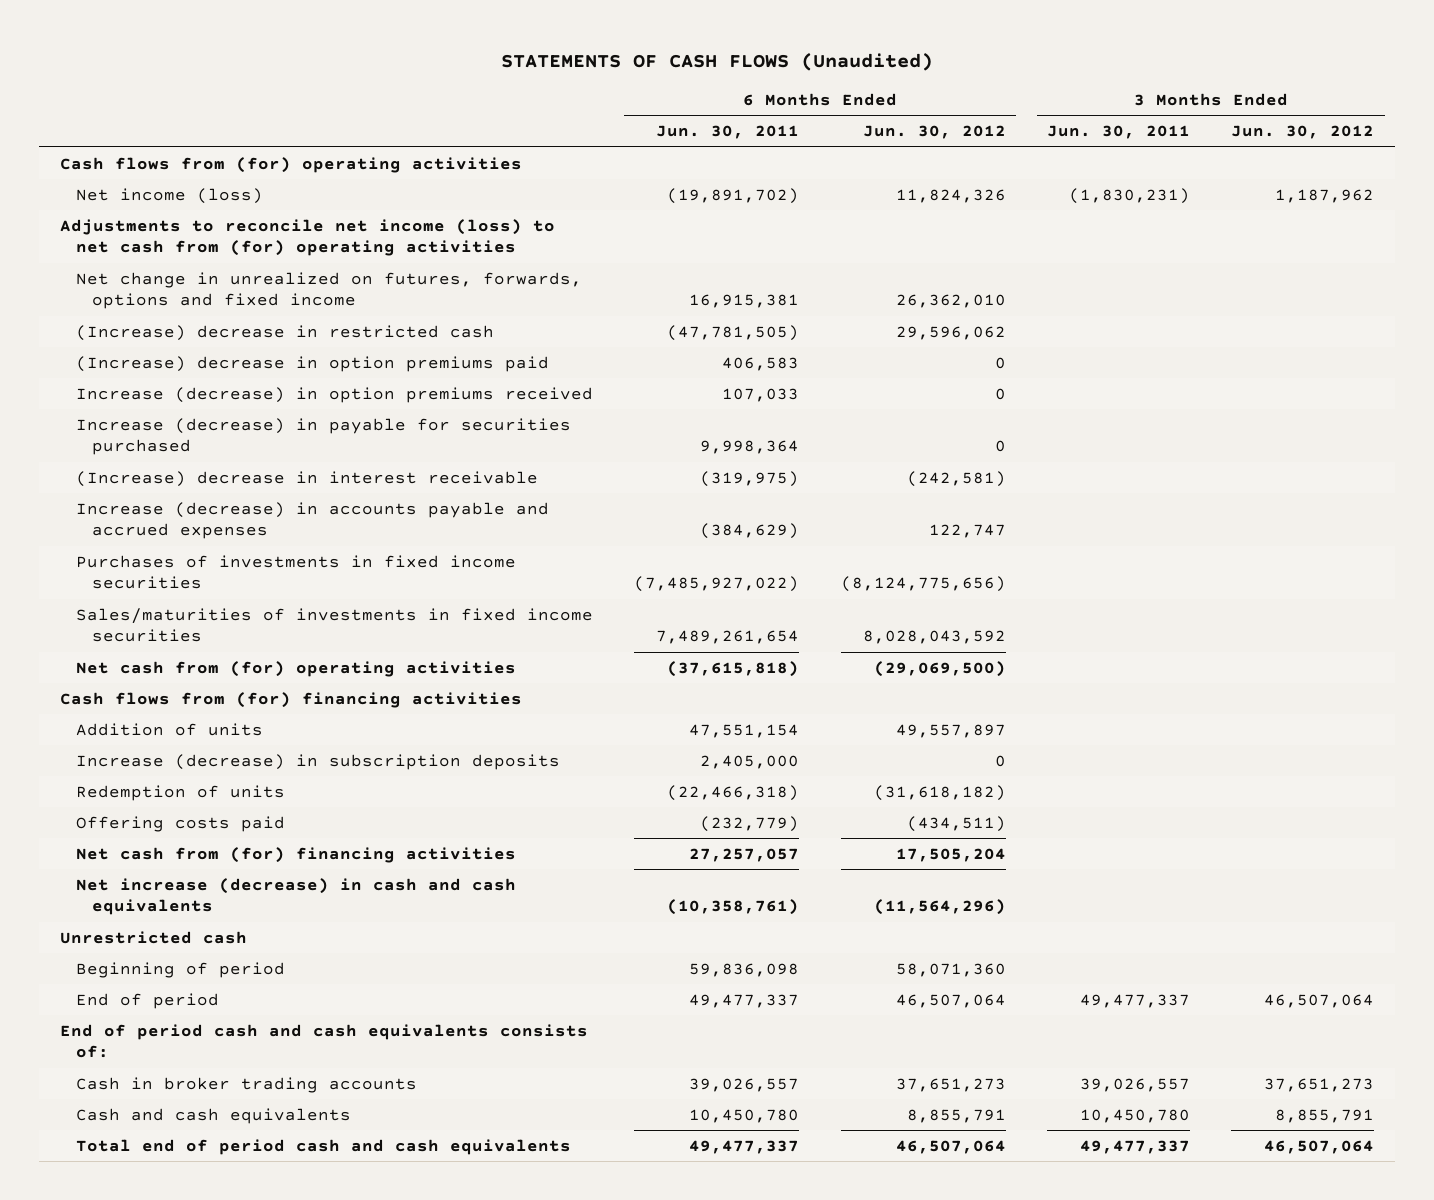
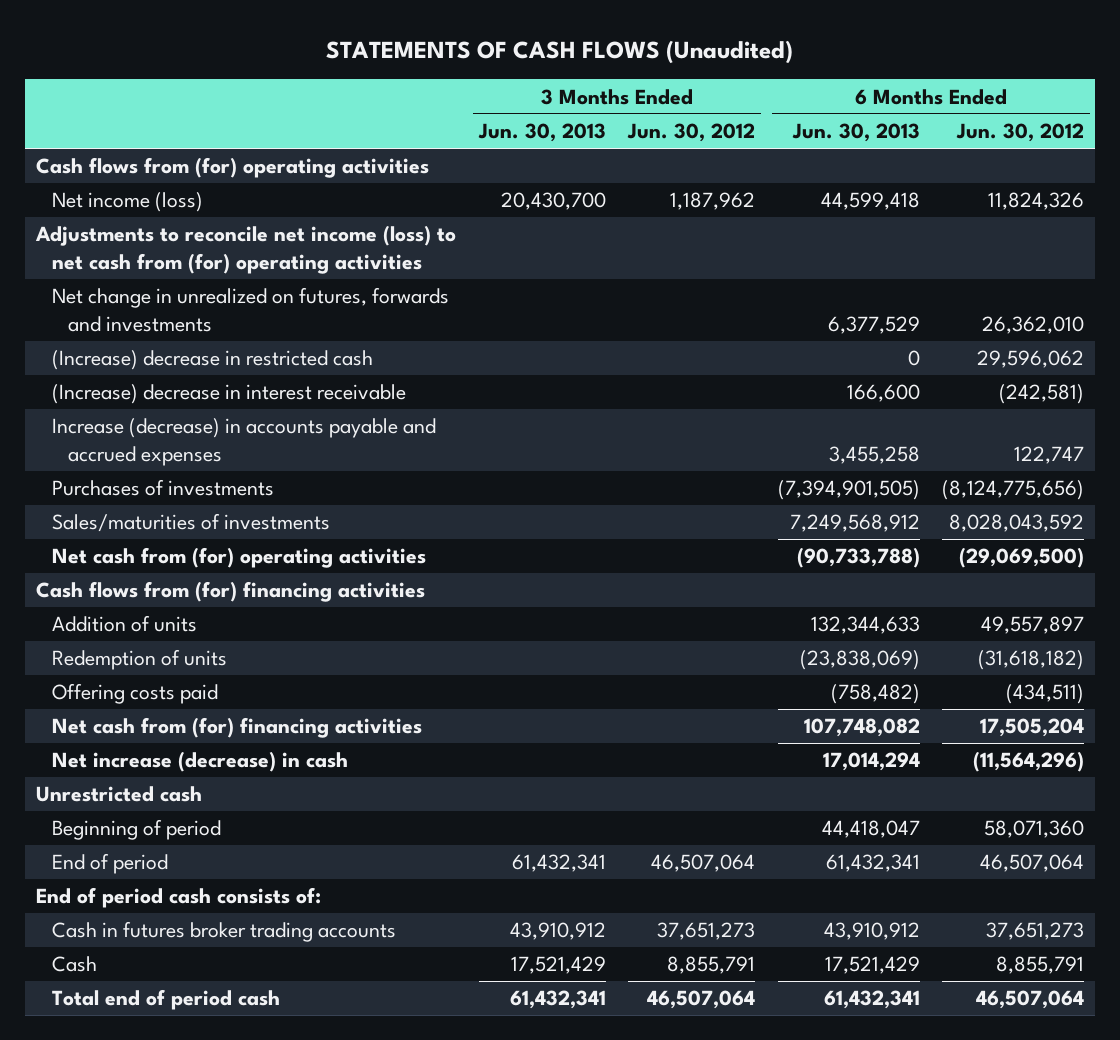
- | 6 Months Ended Jun. 30, 2011 | 6 Months Ended Jun. 30, 2012 | 3 Months Ended Jun. 30, 2011 | 3 Months Ended Jun. 30, 2012
+ | 3 Months Ended Jun. 30, 2013 | 3 Months Ended Jun. 30, 2012 | 6 Months Ended Jun. 30, 2013 | 6 Months Ended Jun. 30, 2012
- Net change in unrealized on futures, forwards, options and fixed income | 16,915,381 | 26,362,010 | |
+ Net change in unrealized on futures, forwards and investments | | | 6,377,529 | 26,362,010
- (Increase) decrease in option premiums paid | 406,583 | 0 | |
- Increase (decrease) in option premiums received | 107,033 | 0 | |
- Increase (decrease) in payable for securities purchased | 9,998,364 | 0 | |
- Purchases of investments in fixed income securities | (7,485,927,022) | (8,124,775,656) | |
- Sales/maturities of investments in fixed income securities | 7,489,261,654 | 8,028,043,592 | |
+ Purchases of investments | | | (7,394,901,505) | (8,124,775,656)
+ Sales/maturities of investments | | | 7,249,568,912 | 8,028,043,592
- Increase (decrease) in subscription deposits | 2,405,000 | 0 | |
- Net increase (decrease) in cash and cash equivalents | (10,358,761) | (11,564,296) | |
+ Net increase (decrease) in cash | | | 17,014,294 | (11,564,296)
- End of period cash and cash equivalents consists of:
- Cash in broker trading accounts | 39,026,557 | 37,651,273 | 39,026,557 | 37,651,273
- Cash and cash equivalents | 10,450,780 | 8,855,791 | 10,450,780 | 8,855,791
- Total end of period cash and cash equivalents | 49,477,337 | 46,507,064 | 49,477,337 | 46,507,064
+ End of period cash consists of:
+ Cash in futures broker trading accounts | 43,910,912 | 37,651,273 | 43,910,912 | 37,651,273
+ Cash | 17,521,429 | 8,855,791 | 17,521,429 | 8,855,791
+ Total end of period cash | 61,432,341 | 46,507,064 | 61,432,341 | 46,507,064

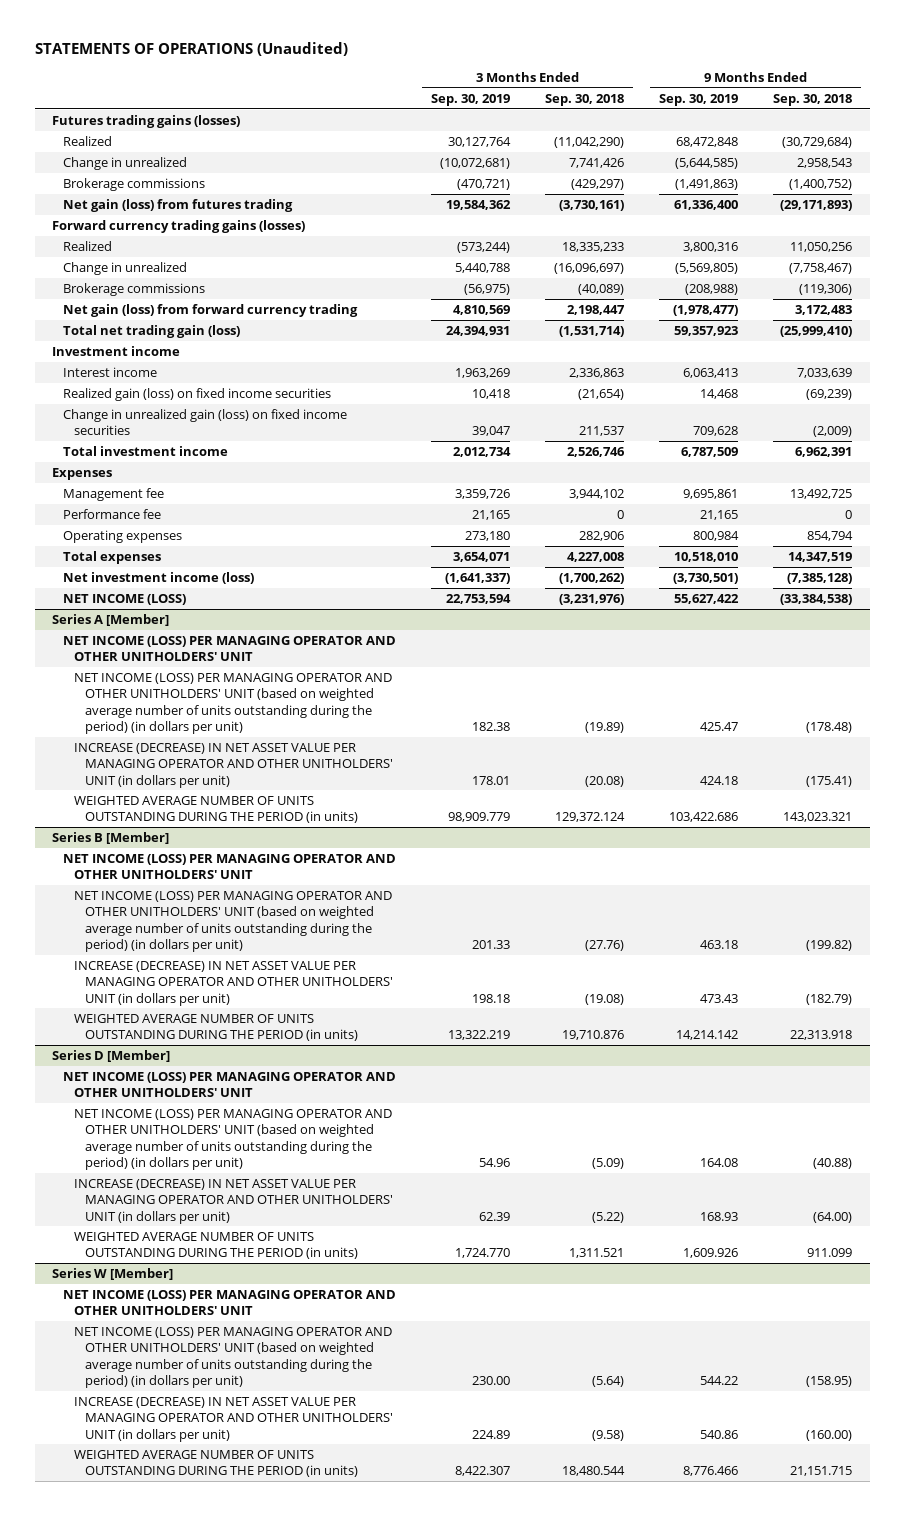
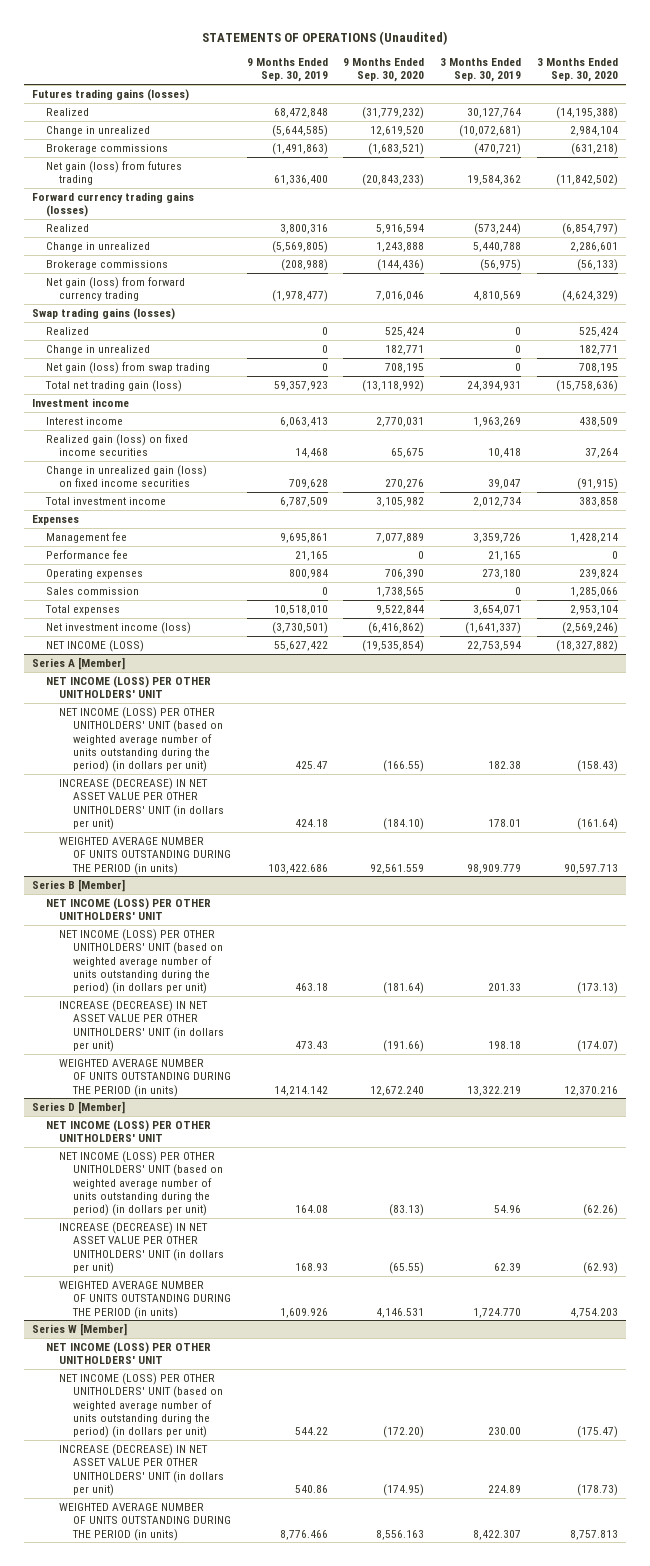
- | 3 Months Ended Sep. 30, 2019 | 3 Months Ended Sep. 30, 2018 | 9 Months Ended Sep. 30, 2019 | 9 Months Ended Sep. 30, 2018
+ | 9 Months Ended Sep. 30, 2019 | 9 Months Ended Sep. 30, 2020 | 3 Months Ended Sep. 30, 2019 | 3 Months Ended Sep. 30, 2020
+ Swap trading gains (losses)
+ Realized | 0 | 525,424 | 0 | 525,424
+ Change in unrealized | 0 | 182,771 | 0 | 182,771
+ Net gain (loss) from swap trading | 0 | 708,195 | 0 | 708,195
+ Sales commission | 0 | 1,738,565 | 0 | 1,285,066
@ Series A [Member]
- NET INCOME (LOSS) PER MANAGING OPERATOR AND OTHER UNITHOLDERS' UNIT
- NET INCOME (LOSS) PER MANAGING OPERATOR AND OTHER UNITHOLDERS' UNIT (based on weighted average number of units outstanding during the period) (in dollars per unit) | 182.38 | (19.89) | 425.47 | (178.48)
- INCREASE (DECREASE) IN NET ASSET VALUE PER MANAGING OPERATOR AND OTHER UNITHOLDERS' UNIT (in dollars per unit) | 178.01 | (20.08) | 424.18 | (175.41)
+ NET INCOME (LOSS) PER OTHER UNITHOLDERS' UNIT
+ NET INCOME (LOSS) PER OTHER UNITHOLDERS' UNIT (based on weighted average number of units outstanding during the period) (in dollars per unit) | 425.47 | (166.55) | 182.38 | (158.43)
+ INCREASE (DECREASE) IN NET ASSET VALUE PER OTHER UNITHOLDERS' UNIT (in dollars per unit) | 424.18 | (184.10) | 178.01 | (161.64)
@ Series B [Member]
- NET INCOME (LOSS) PER MANAGING OPERATOR AND OTHER UNITHOLDERS' UNIT
- NET INCOME (LOSS) PER MANAGING OPERATOR AND OTHER UNITHOLDERS' UNIT (based on weighted average number of units outstanding during the period) (in dollars per unit) | 201.33 | (27.76) | 463.18 | (199.82)
- INCREASE (DECREASE) IN NET ASSET VALUE PER MANAGING OPERATOR AND OTHER UNITHOLDERS' UNIT (in dollars per unit) | 198.18 | (19.08) | 473.43 | (182.79)
+ NET INCOME (LOSS) PER OTHER UNITHOLDERS' UNIT
+ NET INCOME (LOSS) PER OTHER UNITHOLDERS' UNIT (based on weighted average number of units outstanding during the period) (in dollars per unit) | 463.18 | (181.64) | 201.33 | (173.13)
+ INCREASE (DECREASE) IN NET ASSET VALUE PER OTHER UNITHOLDERS' UNIT (in dollars per unit) | 473.43 | (191.66) | 198.18 | (174.07)
@ Series D [Member]
- NET INCOME (LOSS) PER MANAGING OPERATOR AND OTHER UNITHOLDERS' UNIT
- NET INCOME (LOSS) PER MANAGING OPERATOR AND OTHER UNITHOLDERS' UNIT (based on weighted average number of units outstanding during the period) (in dollars per unit) | 54.96 | (5.09) | 164.08 | (40.88)
- INCREASE (DECREASE) IN NET ASSET VALUE PER MANAGING OPERATOR AND OTHER UNITHOLDERS' UNIT (in dollars per unit) | 62.39 | (5.22) | 168.93 | (64.00)
+ NET INCOME (LOSS) PER OTHER UNITHOLDERS' UNIT
+ NET INCOME (LOSS) PER OTHER UNITHOLDERS' UNIT (based on weighted average number of units outstanding during the period) (in dollars per unit) | 164.08 | (83.13) | 54.96 | (62.26)
+ INCREASE (DECREASE) IN NET ASSET VALUE PER OTHER UNITHOLDERS' UNIT (in dollars per unit) | 168.93 | (65.55) | 62.39 | (62.93)
@ Series W [Member]
- NET INCOME (LOSS) PER MANAGING OPERATOR AND OTHER UNITHOLDERS' UNIT
- NET INCOME (LOSS) PER MANAGING OPERATOR AND OTHER UNITHOLDERS' UNIT (based on weighted average number of units outstanding during the period) (in dollars per unit) | 230.00 | (5.64) | 544.22 | (158.95)
- INCREASE (DECREASE) IN NET ASSET VALUE PER MANAGING OPERATOR AND OTHER UNITHOLDERS' UNIT (in dollars per unit) | 224.89 | (9.58) | 540.86 | (160.00)
+ NET INCOME (LOSS) PER OTHER UNITHOLDERS' UNIT
+ NET INCOME (LOSS) PER OTHER UNITHOLDERS' UNIT (based on weighted average number of units outstanding during the period) (in dollars per unit) | 544.22 | (172.20) | 230.00 | (175.47)
+ INCREASE (DECREASE) IN NET ASSET VALUE PER OTHER UNITHOLDERS' UNIT (in dollars per unit) | 540.86 | (174.95) | 224.89 | (178.73)

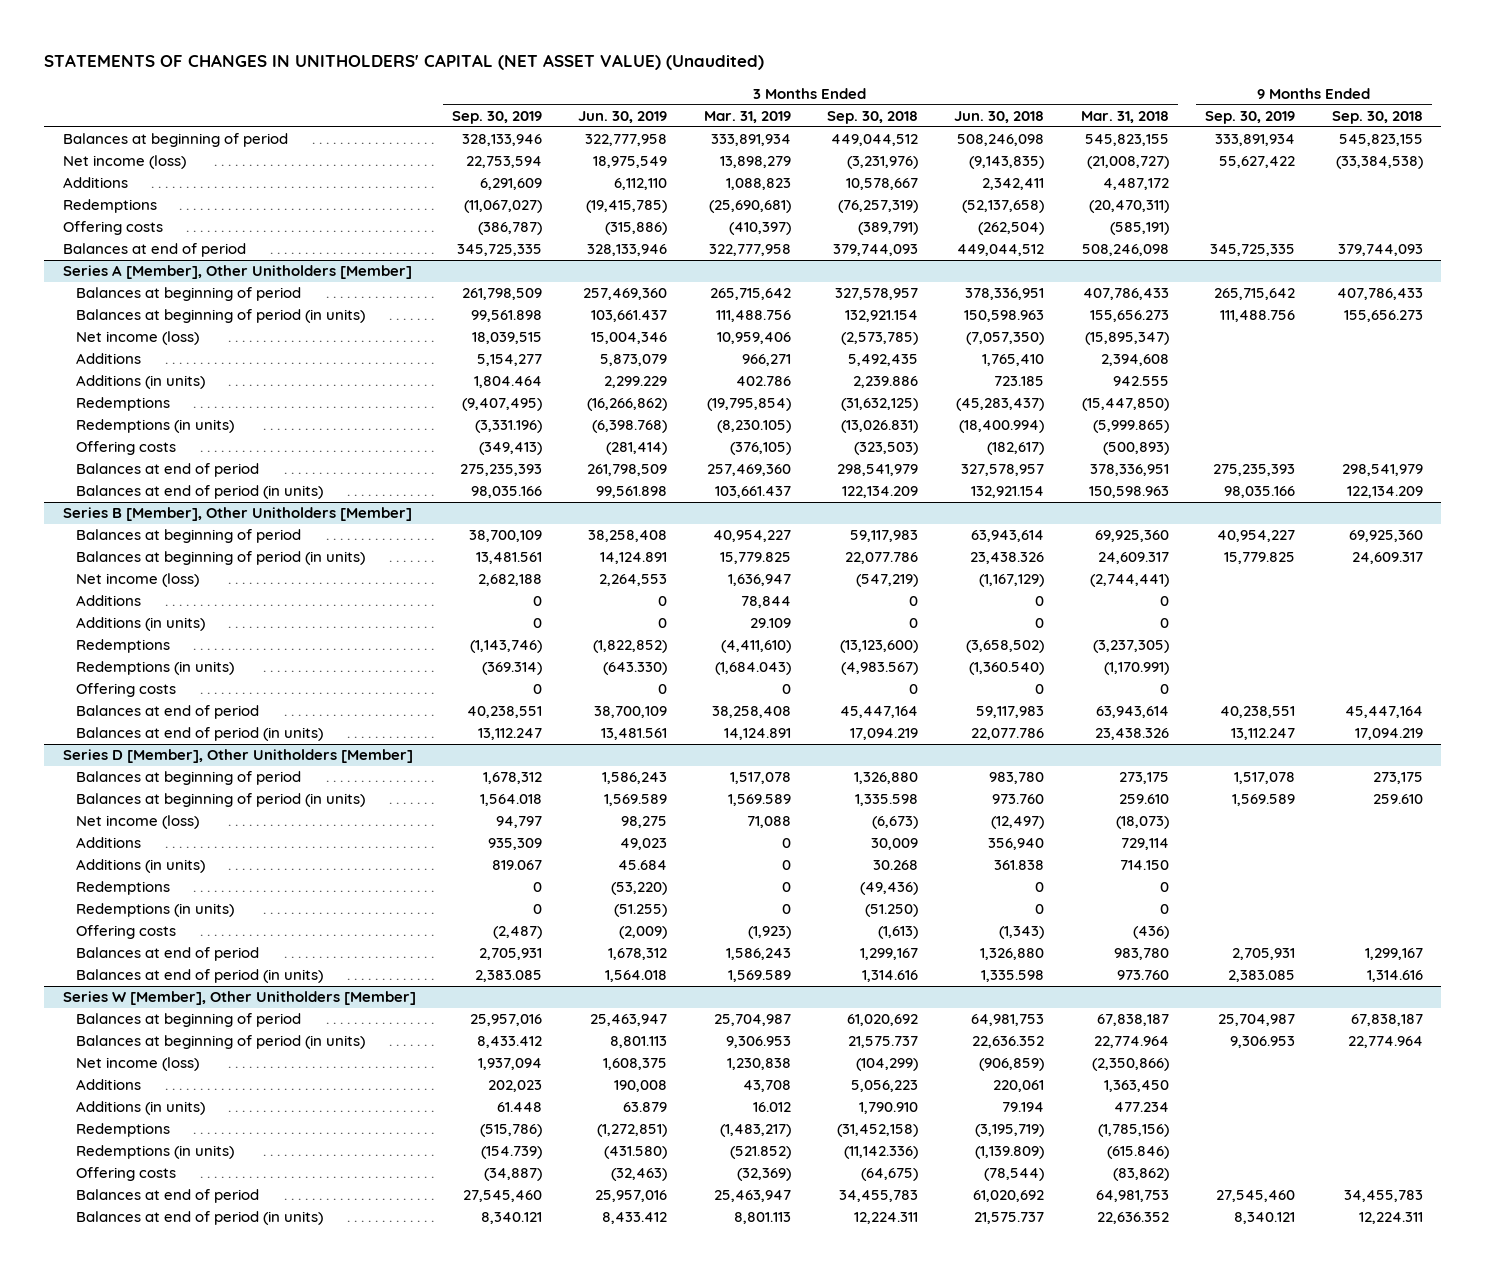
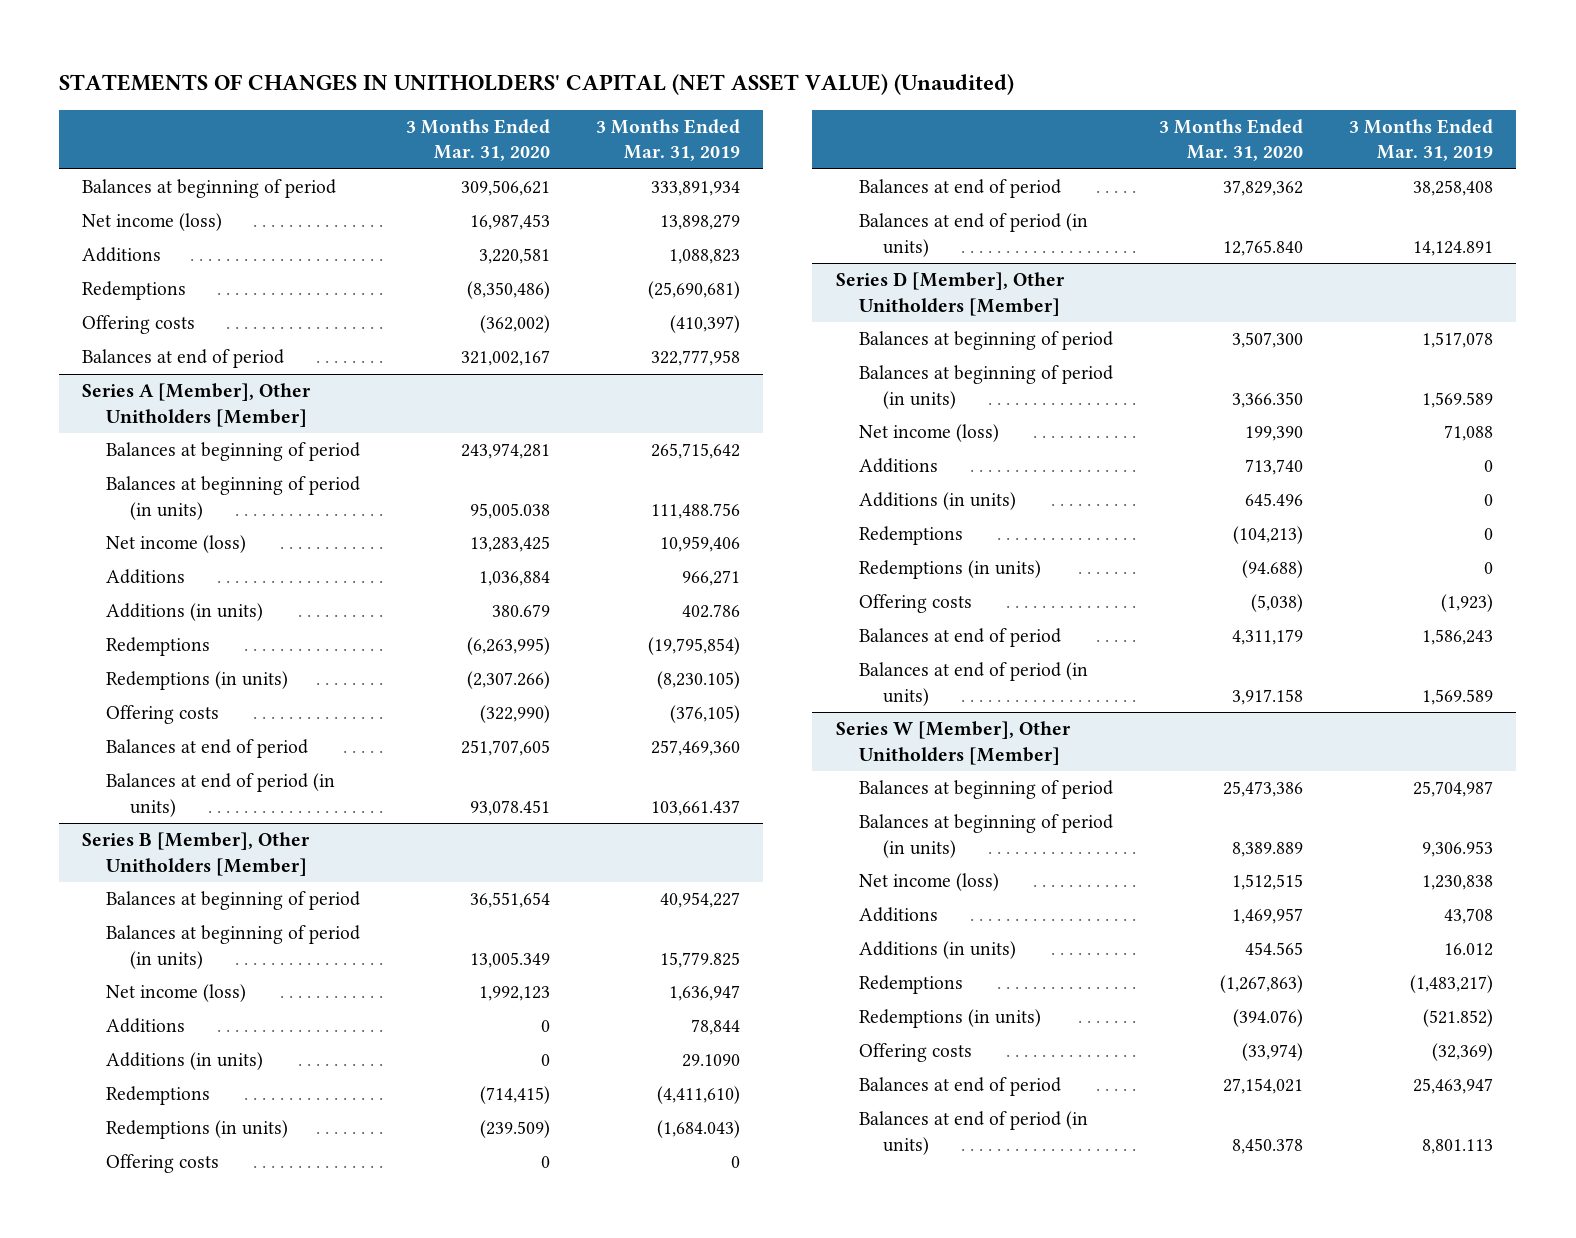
- | 3 Months Ended Sep. 30, 2019 | 3 Months Ended Jun. 30, 2019 | 3 Months Ended Mar. 31, 2019 | 3 Months Ended Sep. 30, 2018 | 3 Months Ended Jun. 30, 2018 | 3 Months Ended Mar. 31, 2018 | 9 Months Ended Sep. 30, 2019 | 9 Months Ended Sep. 30, 2018
+ | 3 Months Ended Mar. 31, 2020 | 3 Months Ended Mar. 31, 2019
@ Series B [Member], Other Unitholders [Member]
- Additions (in units) | 0 | 0 | 29.109 | 0 | 0 | 0 | |
+ Additions (in units) | 0 | 29.1090

